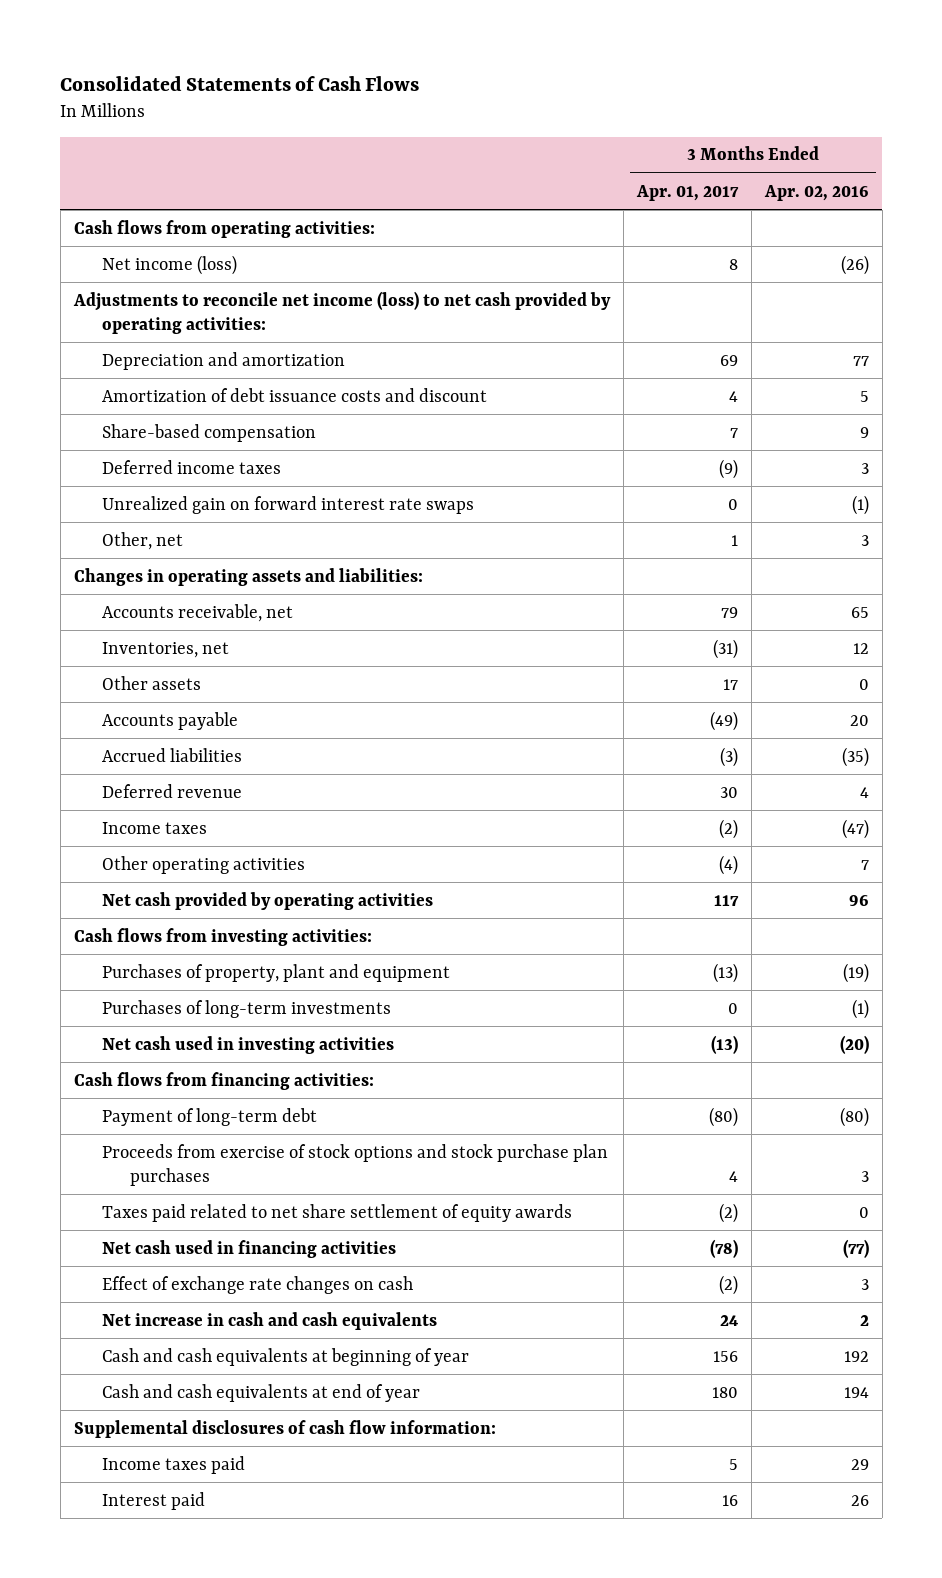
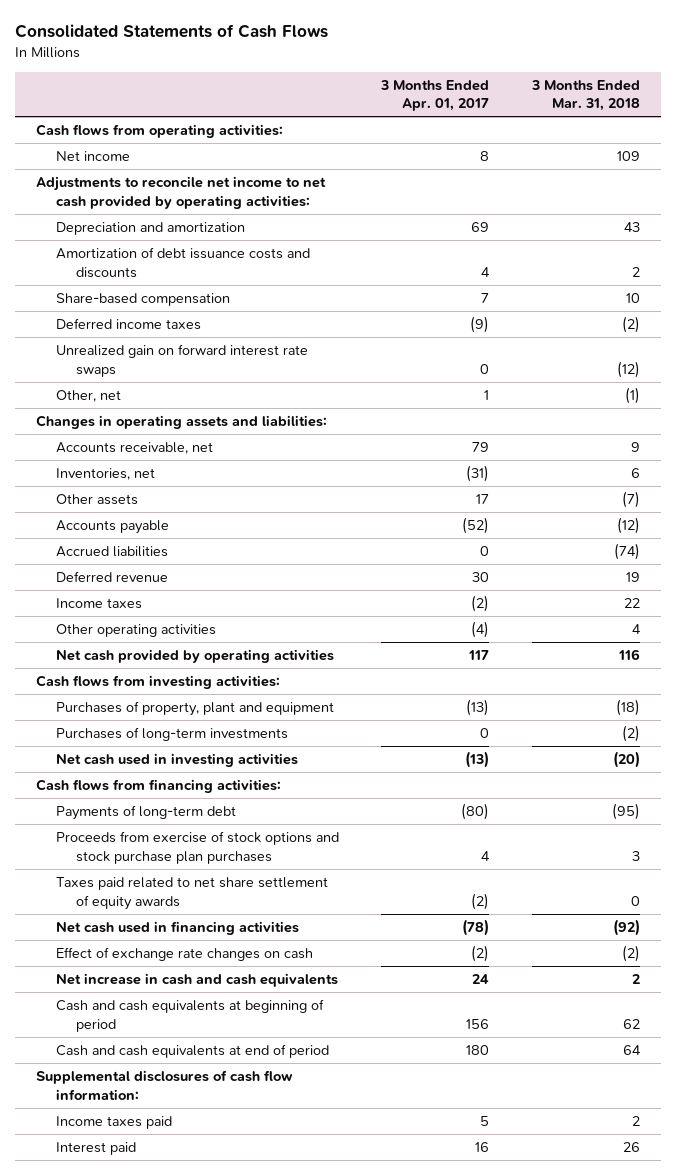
- | 3 Months Ended Apr. 01, 2017 | 3 Months Ended Apr. 02, 2016
+ | 3 Months Ended Apr. 01, 2017 | 3 Months Ended Mar. 31, 2018
- Net income (loss) | 8 | (26)
- Adjustments to reconcile net income (loss) to net cash provided by operating activities:
+ Net income | 8 | 109
+ Adjustments to reconcile net income to net cash provided by operating activities:
- Amortization of debt issuance costs and discount | 4 | 5
+ Amortization of debt issuance costs and discounts | 4 | 2
- Accounts payable | (49) | 20
- Accrued liabilities | (3) | (35)
+ Accounts payable | (52) | (12)
+ Accrued liabilities | 0 | (74)
- Payment of long-term debt | (80) | (80)
+ Payments of long-term debt | (80) | (95)
- Cash and cash equivalents at beginning of year | 156 | 192
- Cash and cash equivalents at end of year | 180 | 194
+ Cash and cash equivalents at beginning of period | 156 | 62
+ Cash and cash equivalents at end of period | 180 | 64

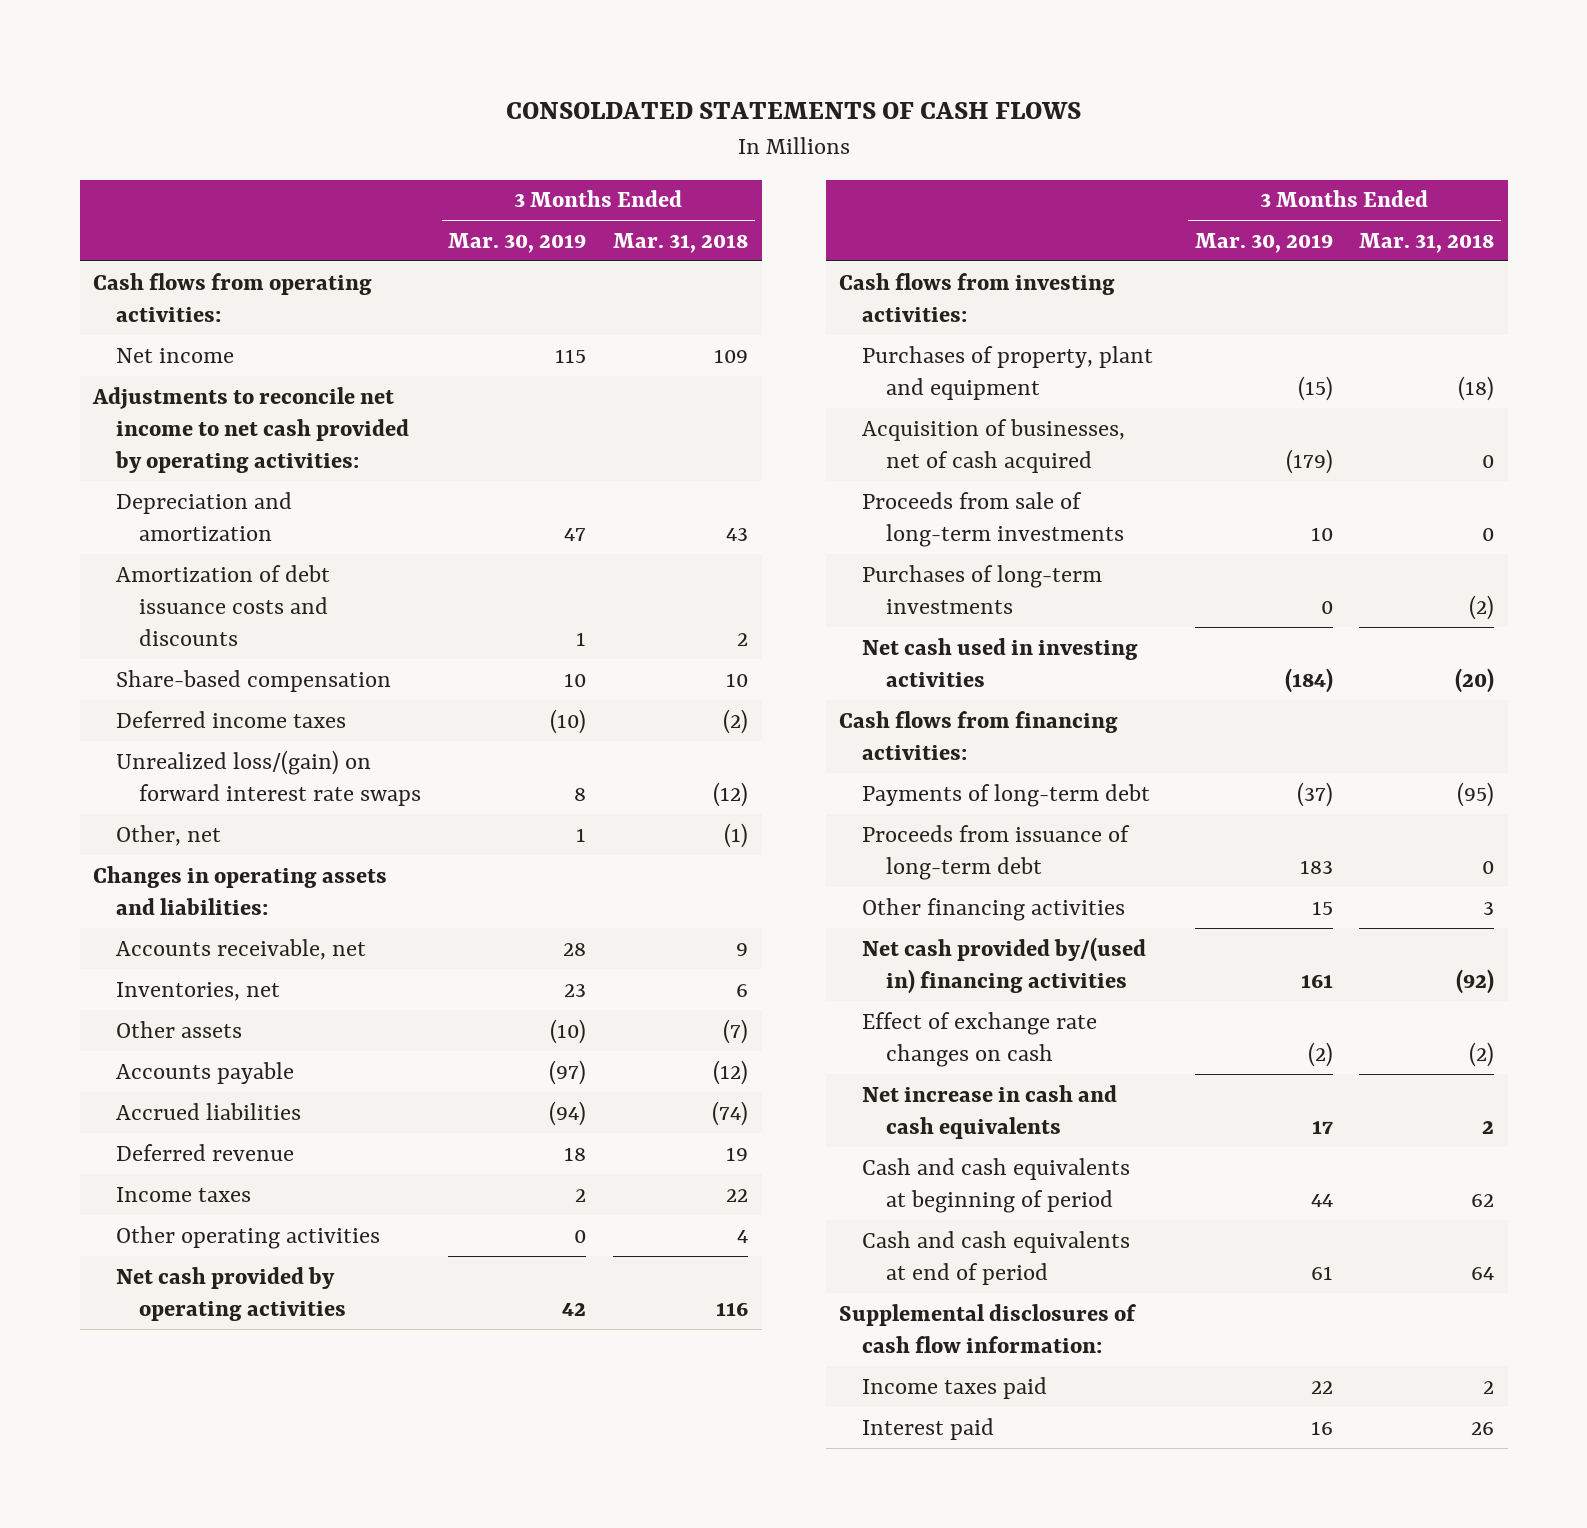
- Consolidated Statements of Cash Flows
+ CONSOLDATED STATEMENTS OF CASH FLOWS
- | 3 Months Ended Apr. 01, 2017 | 3 Months Ended Mar. 31, 2018
+ | 3 Months Ended Mar. 30, 2019 | 3 Months Ended Mar. 31, 2018
- Unrealized gain on forward interest rate swaps | 0 | (12)
+ Unrealized loss/(gain) on forward interest rate swaps | 8 | (12)
+ Acquisition of businesses, net of cash acquired | (179) | 0
+ Proceeds from sale of long-term investments | 10 | 0
- Proceeds from exercise of stock options and stock purchase plan purchases | 4 | 3
- Taxes paid related to net share settlement of equity awards | (2) | 0
- Net cash used in financing activities | (78) | (92)
+ Proceeds from issuance of long-term debt | 183 | 0
+ Other financing activities | 15 | 3
+ Net cash provided by/(used in) financing activities | 161 | (92)

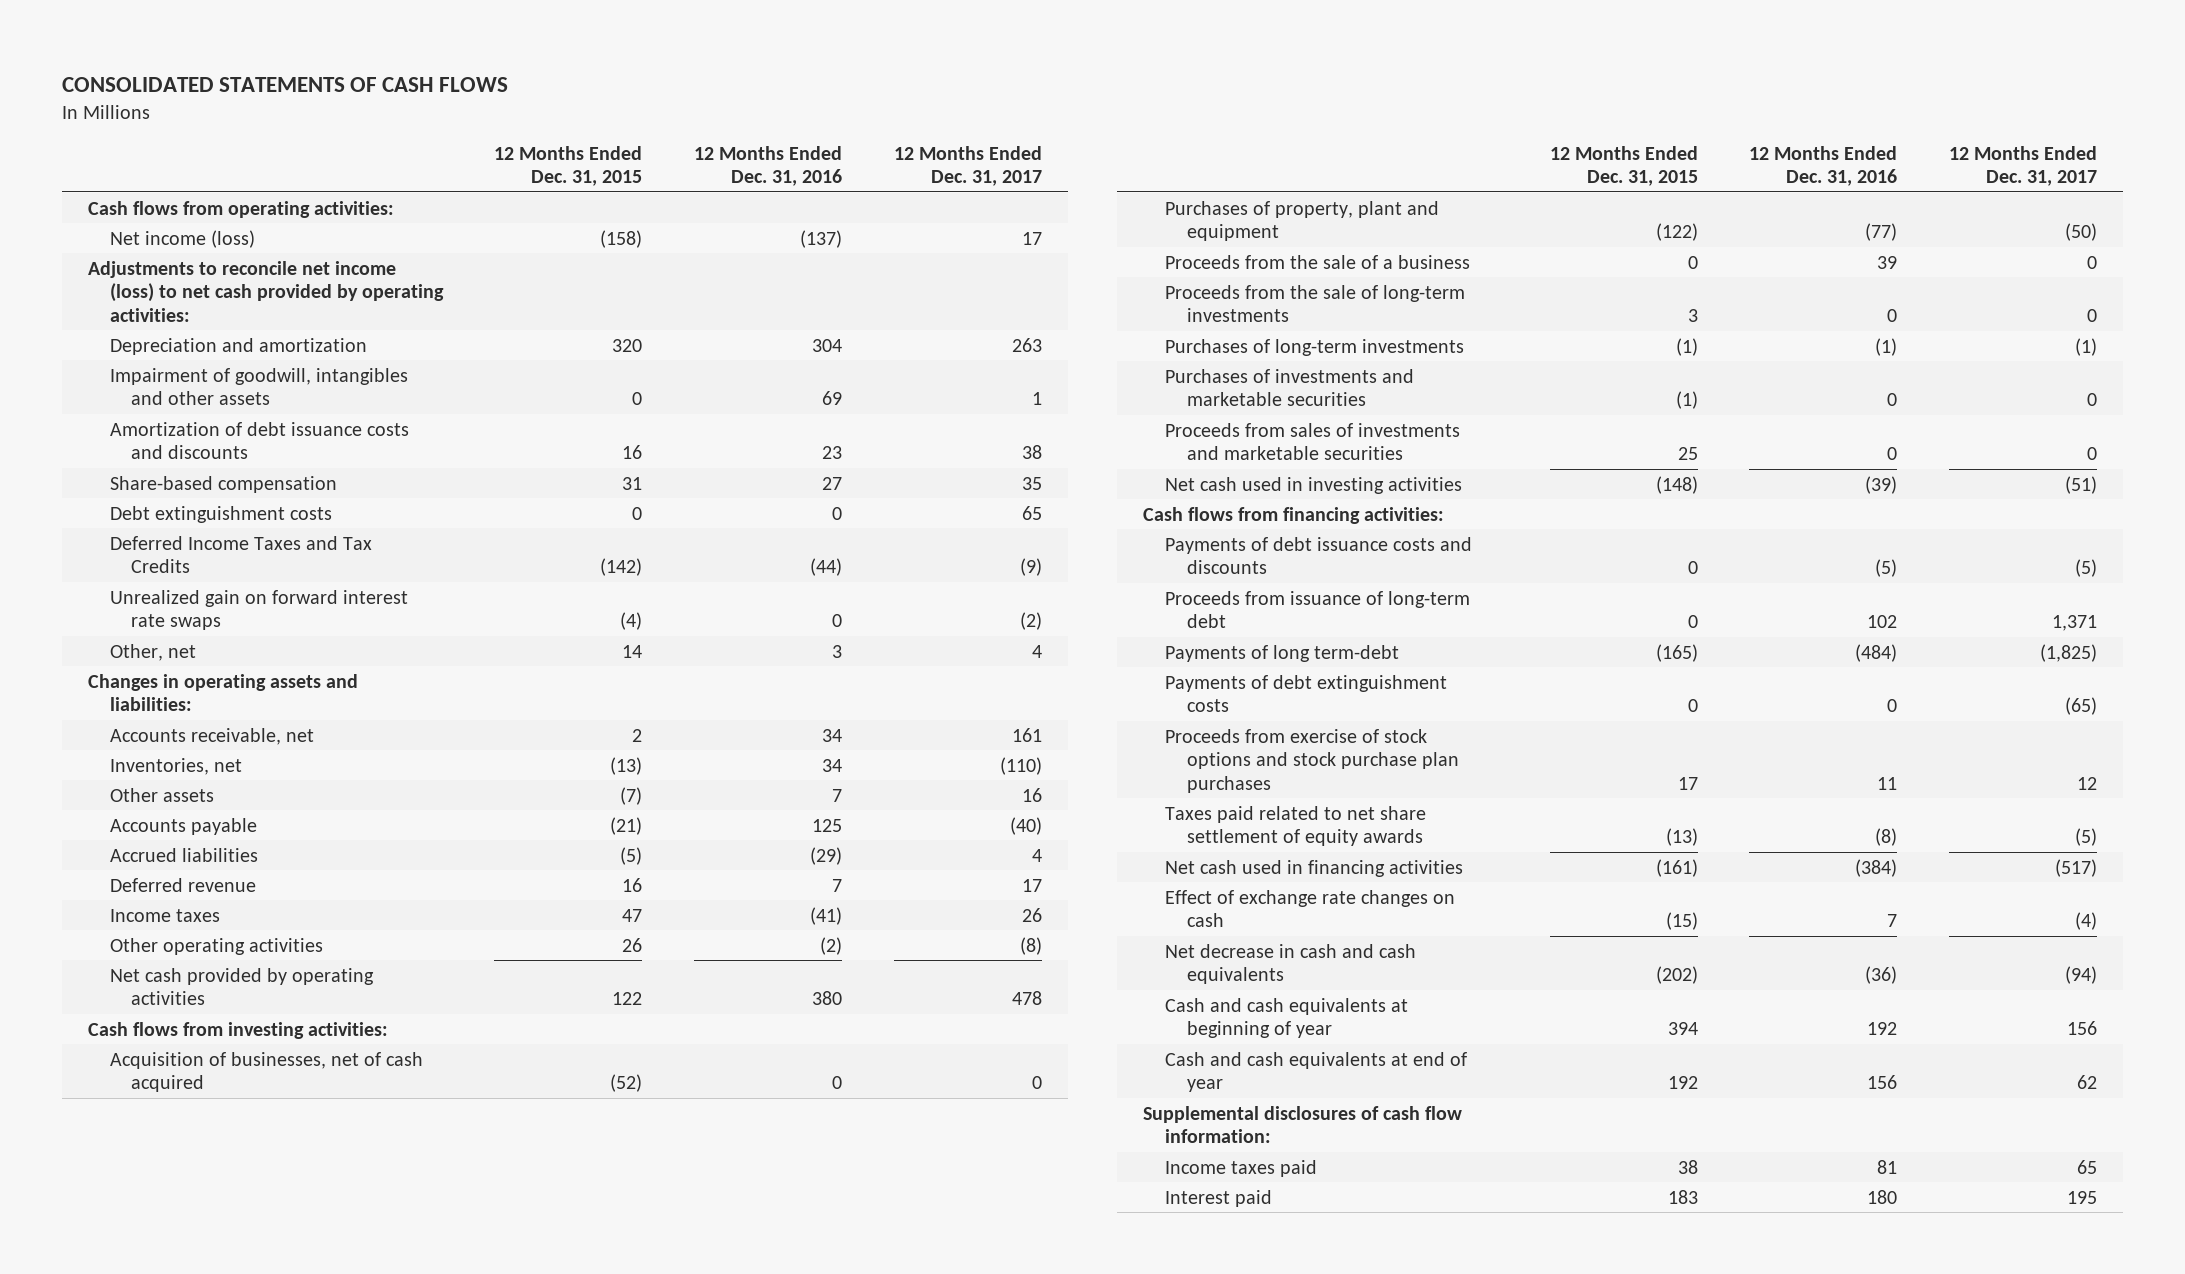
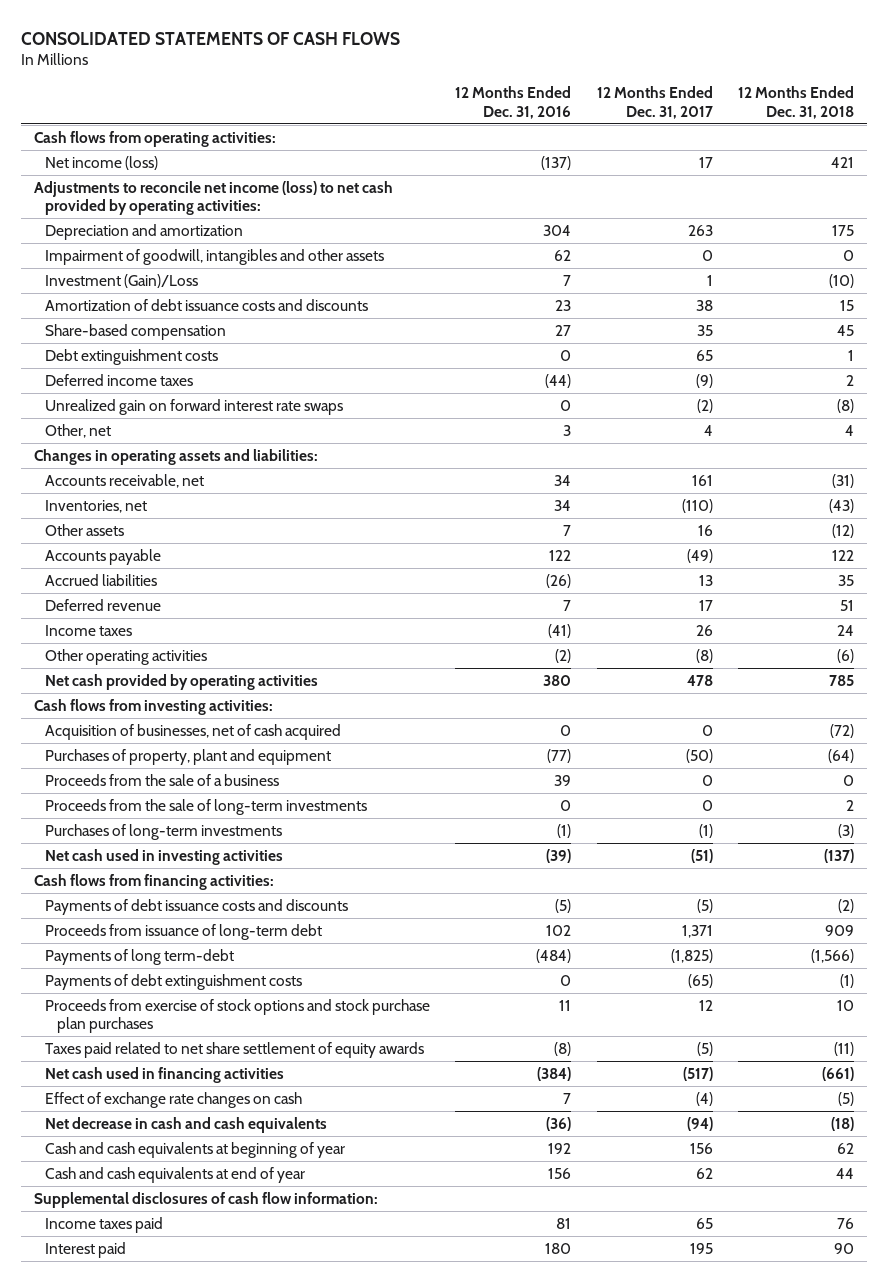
- | 12 Months Ended Dec. 31, 2015 | 12 Months Ended Dec. 31, 2016 | 12 Months Ended Dec. 31, 2017
+ | 12 Months Ended Dec. 31, 2016 | 12 Months Ended Dec. 31, 2017 | 12 Months Ended Dec. 31, 2018
- Impairment of goodwill, intangibles and other assets | 0 | 69 | 1
+ Impairment of goodwill, intangibles and other assets | 62 | 0 | 0
+ Investment (Gain)/Loss | 7 | 1 | (10)
- Deferred Income Taxes and Tax Credits | (142) | (44) | (9)
+ Deferred income taxes | (44) | (9) | 2
- Accounts payable | (21) | 125 | (40)
- Accrued liabilities | (5) | (29) | 4
+ Accounts payable | 122 | (49) | 122
+ Accrued liabilities | (26) | 13 | 35
- Purchases of investments and marketable securities | (1) | 0 | 0
- Proceeds from sales of investments and marketable securities | 25 | 0 | 0

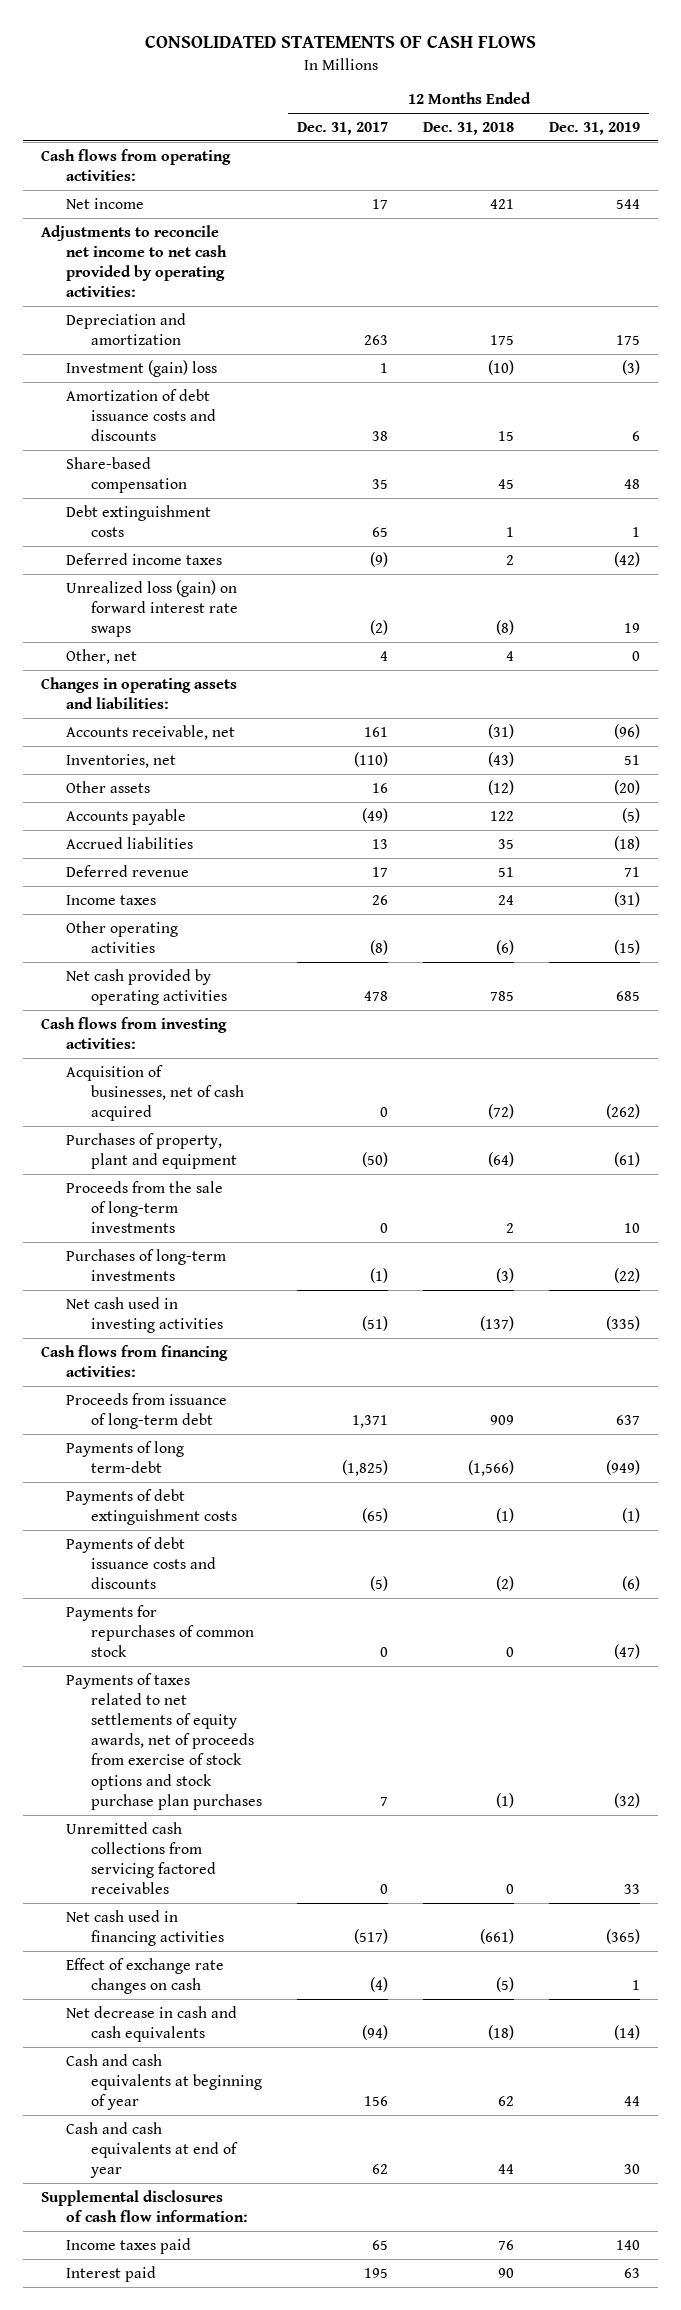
- | 12 Months Ended Dec. 31, 2016 | 12 Months Ended Dec. 31, 2017 | 12 Months Ended Dec. 31, 2018
+ | 12 Months Ended Dec. 31, 2017 | 12 Months Ended Dec. 31, 2018 | 12 Months Ended Dec. 31, 2019
- Net income (loss) | (137) | 17 | 421
- Adjustments to reconcile net income (loss) to net cash provided by operating activities:
+ Net income | 17 | 421 | 544
+ Adjustments to reconcile net income to net cash provided by operating activities:
- Impairment of goodwill, intangibles and other assets | 62 | 0 | 0
- Investment (Gain)/Loss | 7 | 1 | (10)
+ Investment (gain) loss | 1 | (10) | (3)
- Unrealized gain on forward interest rate swaps | 0 | (2) | (8)
+ Unrealized loss (gain) on forward interest rate swaps | (2) | (8) | 19
- Proceeds from the sale of a business | 39 | 0 | 0
- Proceeds from exercise of stock options and stock purchase plan purchases | 11 | 12 | 10
- Taxes paid related to net share settlement of equity awards | (8) | (5) | (11)
moved down: Payments of debt issuance costs and discounts | (5) | (2) | (6)
+ Payments for repurchases of common stock | 0 | 0 | (47)
+ Payments of taxes related to net settlements of equity awards, net of proceeds from exercise of stock options and stock purchase plan purchases | 7 | (1) | (32)
+ Unremitted cash collections from servicing factored receivables | 0 | 0 | 33

